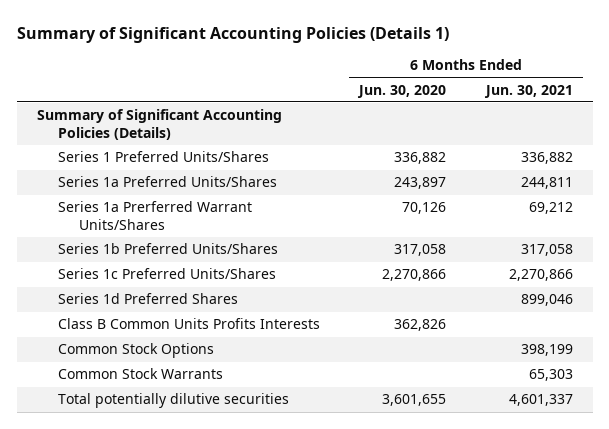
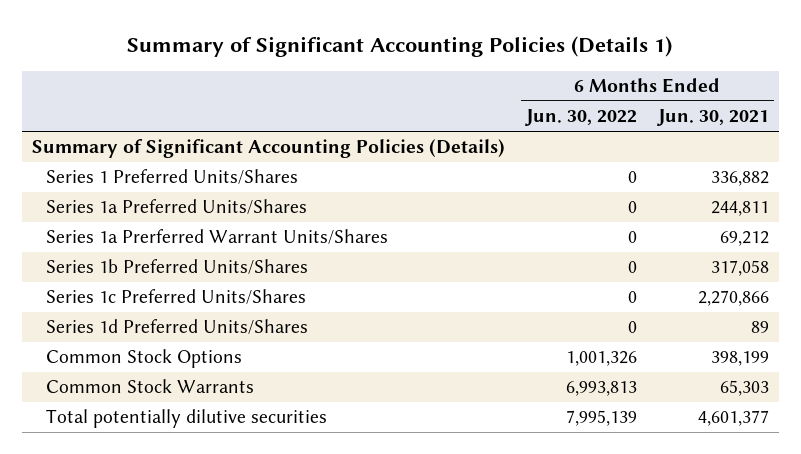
- | 6 Months Ended Jun. 30, 2020 | 6 Months Ended Jun. 30, 2021
+ | 6 Months Ended Jun. 30, 2022 | 6 Months Ended Jun. 30, 2021
- Series 1d Preferred Shares | | 899,046
- Class B Common Units Profits Interests | 362,826 |
+ Series 1d Preferred Units/Shares | 0 | 89
- Total potentially dilutive securities | 3,601,655 | 4,601,337
+ Total potentially dilutive securities | 7,995,139 | 4,601,377

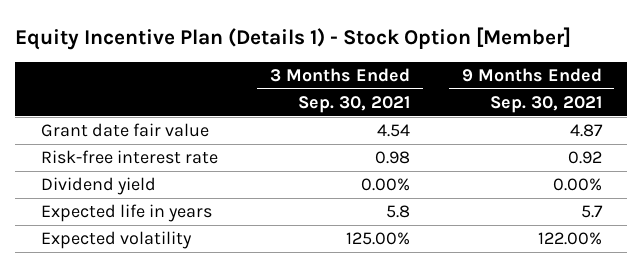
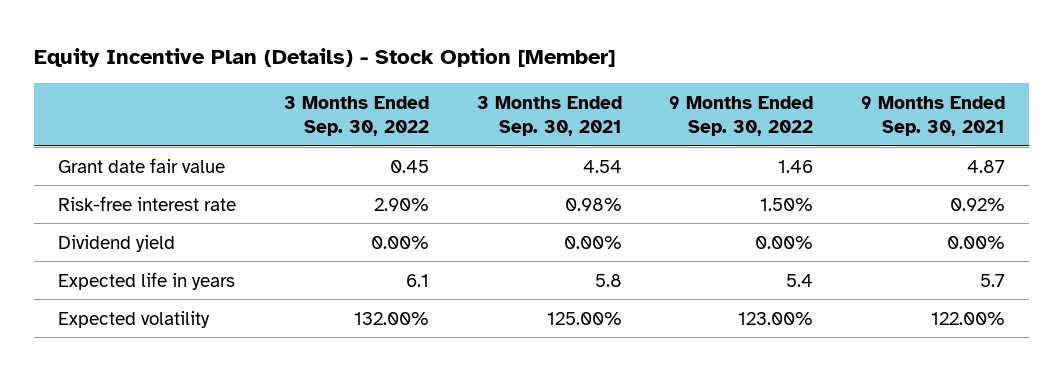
- Equity Incentive Plan (Details 1) - Stock Option [Member]
+ Equity Incentive Plan (Details) - Stock Option [Member]
- | 3 Months Ended Sep. 30, 2021 | 9 Months Ended Sep. 30, 2021
+ | 3 Months Ended Sep. 30, 2022 | 3 Months Ended Sep. 30, 2021 | 9 Months Ended Sep. 30, 2022 | 9 Months Ended Sep. 30, 2021
- Risk-free interest rate | 0.98 | 0.92
+ Risk-free interest rate | 2.90% | 0.98% | 1.50% | 0.92%

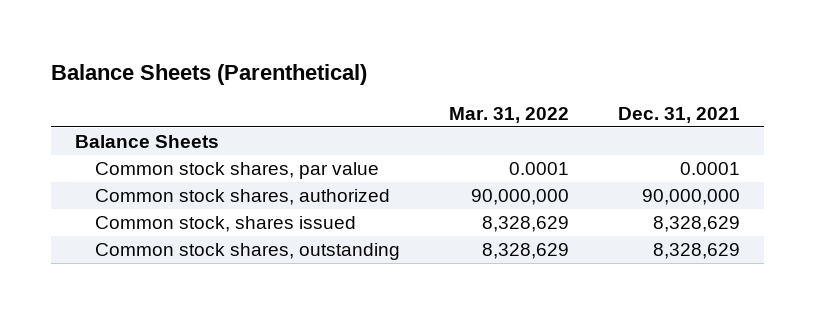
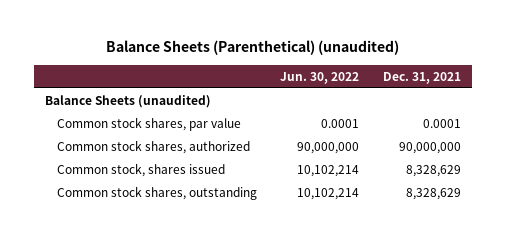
- Balance Sheets (Parenthetical)
+ Balance Sheets (Parenthetical) (unaudited)
- | Mar. 31, 2022 | Dec. 31, 2021
+ | Jun. 30, 2022 | Dec. 31, 2021
- Balance Sheets
+ Balance Sheets (unaudited)

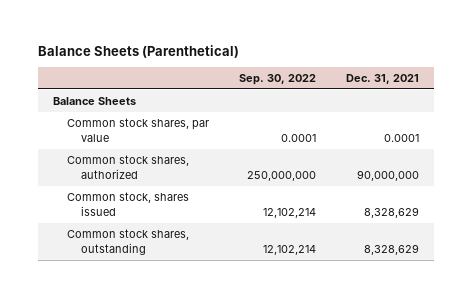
- Balance Sheets (Parenthetical) (unaudited)
+ Balance Sheets (Parenthetical)
- | Jun. 30, 2022 | Dec. 31, 2021
+ | Sep. 30, 2022 | Dec. 31, 2021
- Balance Sheets (unaudited)
+ Balance Sheets

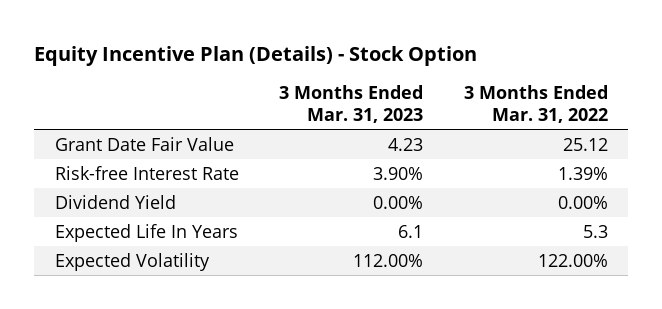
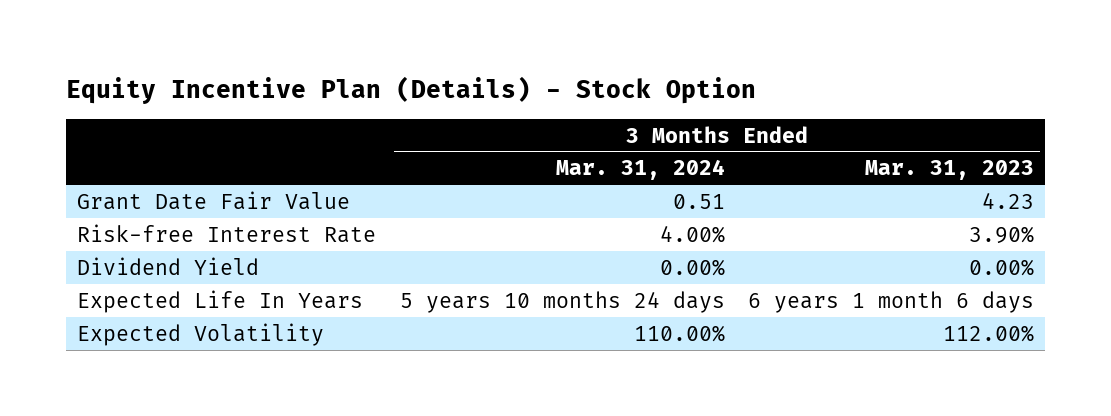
- | 3 Months Ended Mar. 31, 2023 | 3 Months Ended Mar. 31, 2022
+ | 3 Months Ended Mar. 31, 2024 | 3 Months Ended Mar. 31, 2023
- Expected Life In Years | 6.1 | 5.3
+ Expected Life In Years | 5 years 10 months 24 days | 6 years 1 month 6 days

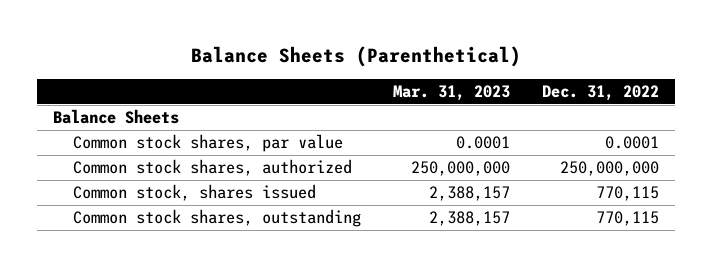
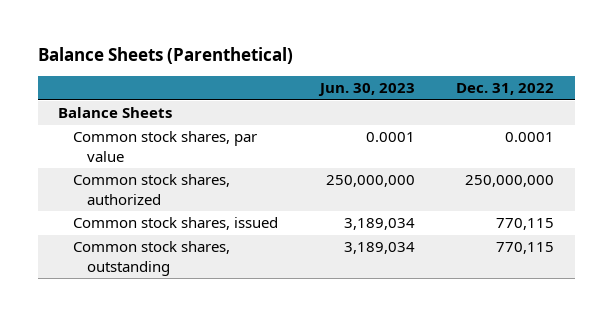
- | Mar. 31, 2023 | Dec. 31, 2022
+ | Jun. 30, 2023 | Dec. 31, 2022
- Common stock, shares issued | 2,388,157 | 770,115
+ Common stock shares, issued | 3,189,034 | 770,115

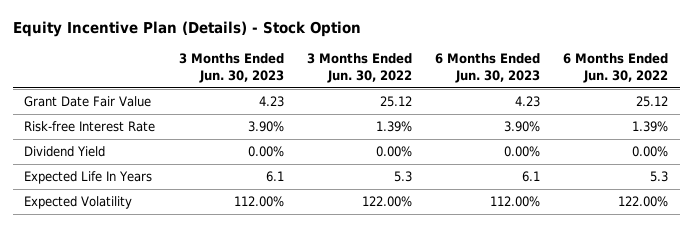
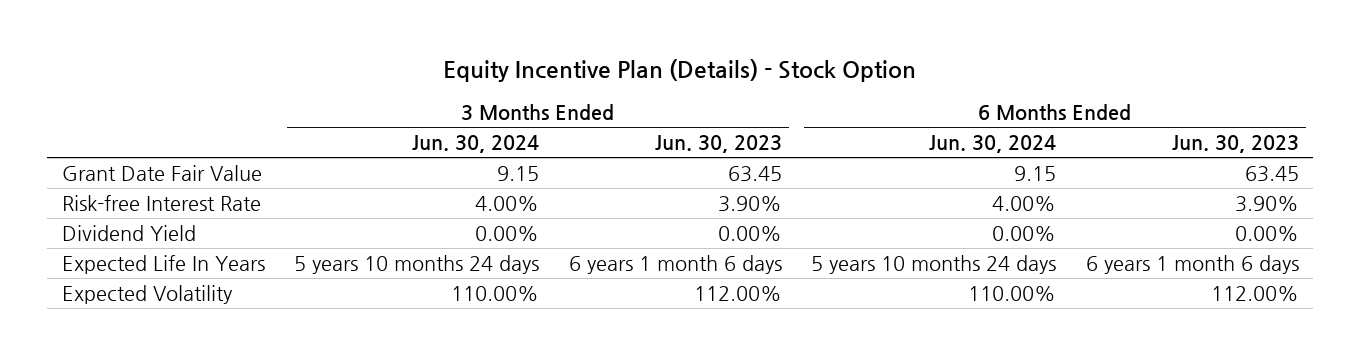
- | 3 Months Ended Jun. 30, 2023 | 3 Months Ended Jun. 30, 2022 | 6 Months Ended Jun. 30, 2023 | 6 Months Ended Jun. 30, 2022
+ | 3 Months Ended Jun. 30, 2024 | 3 Months Ended Jun. 30, 2023 | 6 Months Ended Jun. 30, 2024 | 6 Months Ended Jun. 30, 2023
- Grant Date Fair Value | 4.23 | 25.12 | 4.23 | 25.12
+ Grant Date Fair Value | 9.15 | 63.45 | 9.15 | 63.45
- Expected Life In Years | 6.1 | 5.3 | 6.1 | 5.3
+ Expected Life In Years | 5 years 10 months 24 days | 6 years 1 month 6 days | 5 years 10 months 24 days | 6 years 1 month 6 days

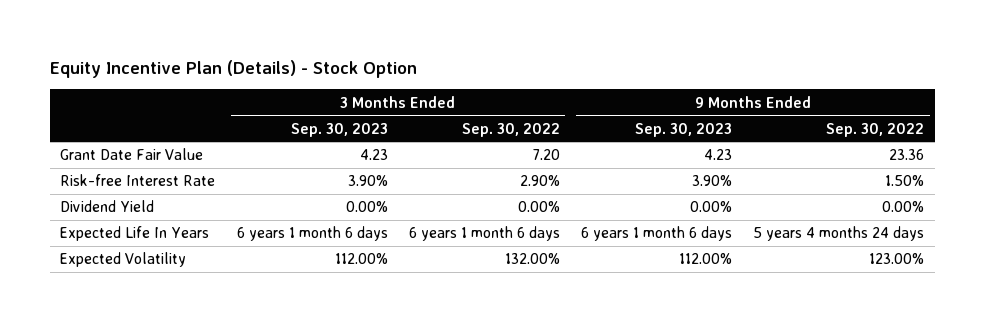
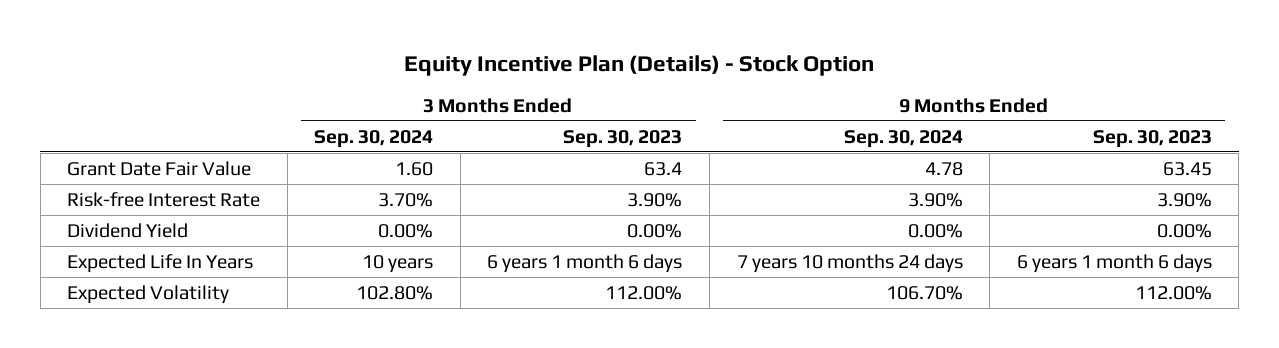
- | 3 Months Ended Sep. 30, 2023 | 3 Months Ended Sep. 30, 2022 | 9 Months Ended Sep. 30, 2023 | 9 Months Ended Sep. 30, 2022
+ | 3 Months Ended Sep. 30, 2024 | 3 Months Ended Sep. 30, 2023 | 9 Months Ended Sep. 30, 2024 | 9 Months Ended Sep. 30, 2023
- Grant Date Fair Value | 4.23 | 7.20 | 4.23 | 23.36
+ Grant Date Fair Value | 1.60 | 63.4 | 4.78 | 63.45

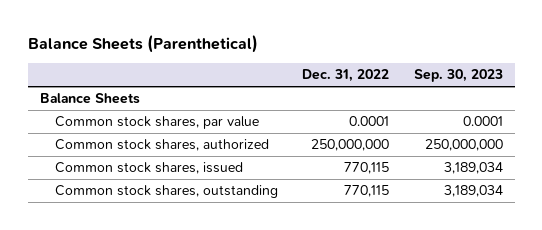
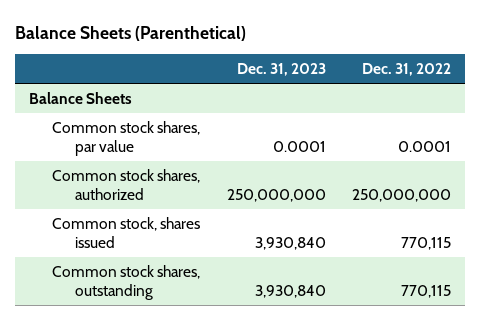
- | Dec. 31, 2022 | Sep. 30, 2023
+ | Dec. 31, 2023 | Dec. 31, 2022
- Common stock shares, issued | 770,115 | 3,189,034
+ Common stock, shares issued | 3,930,840 | 770,115

